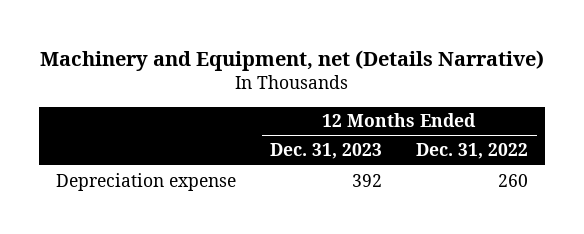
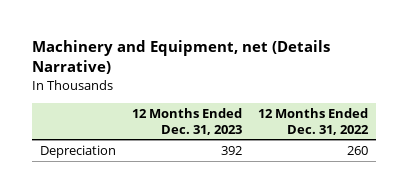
- Depreciation expense | 392 | 260
+ Depreciation | 392 | 260

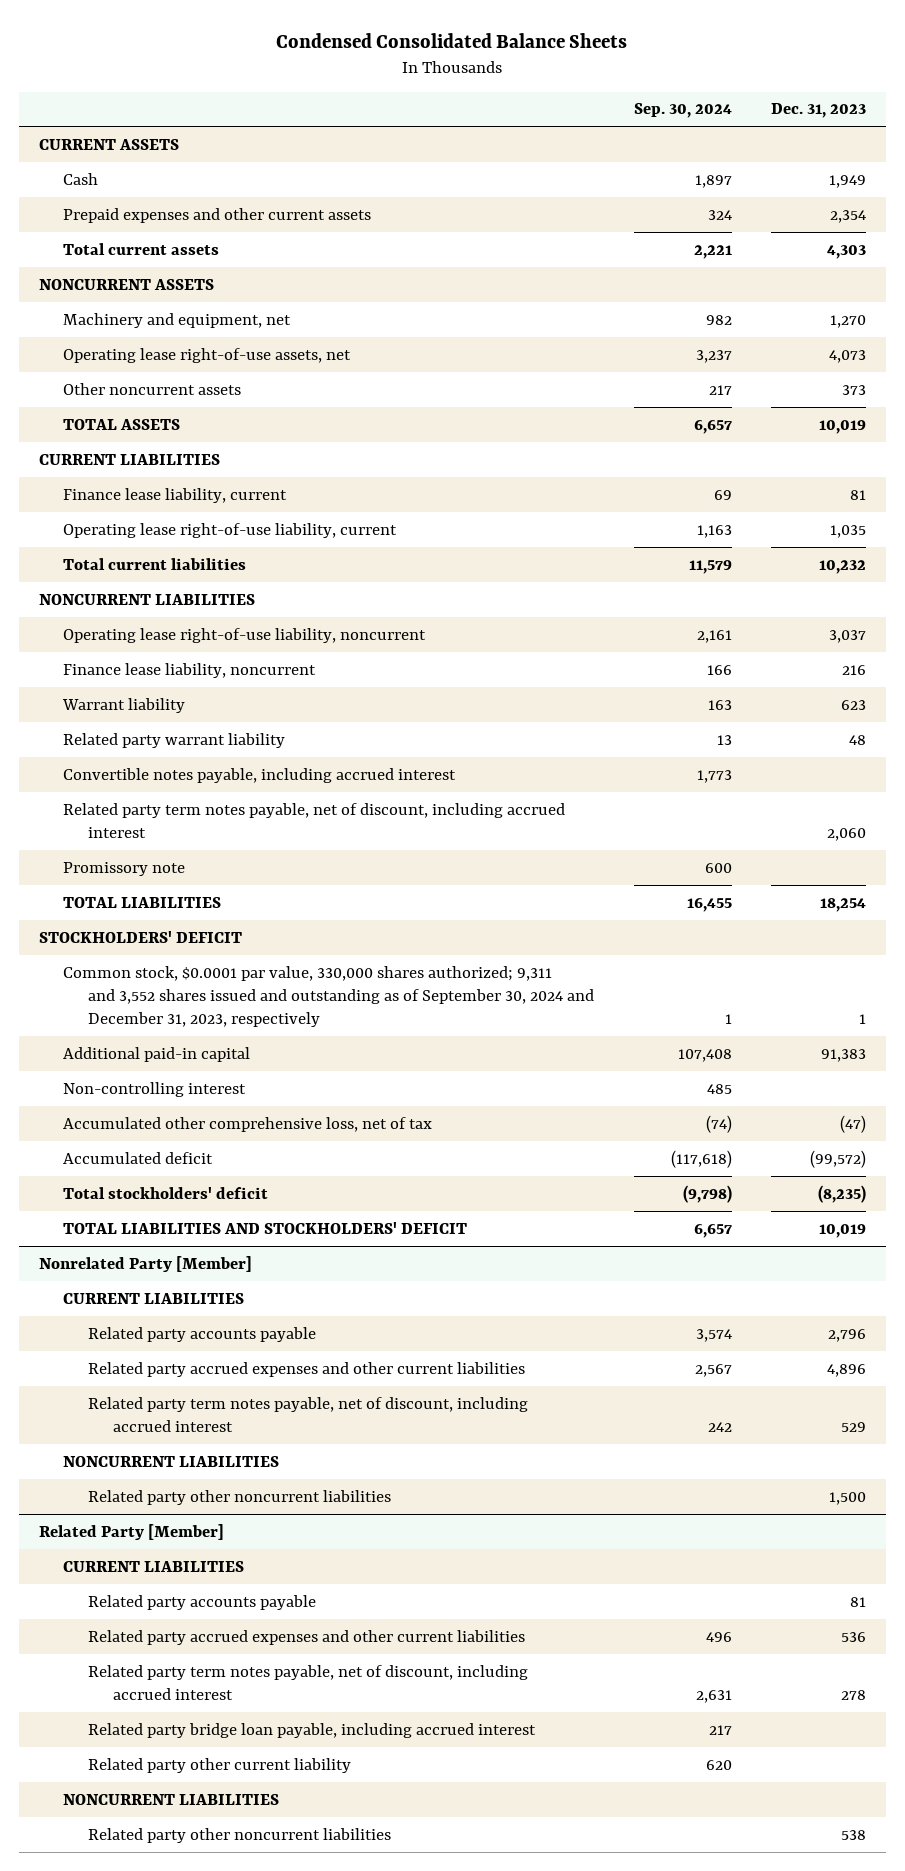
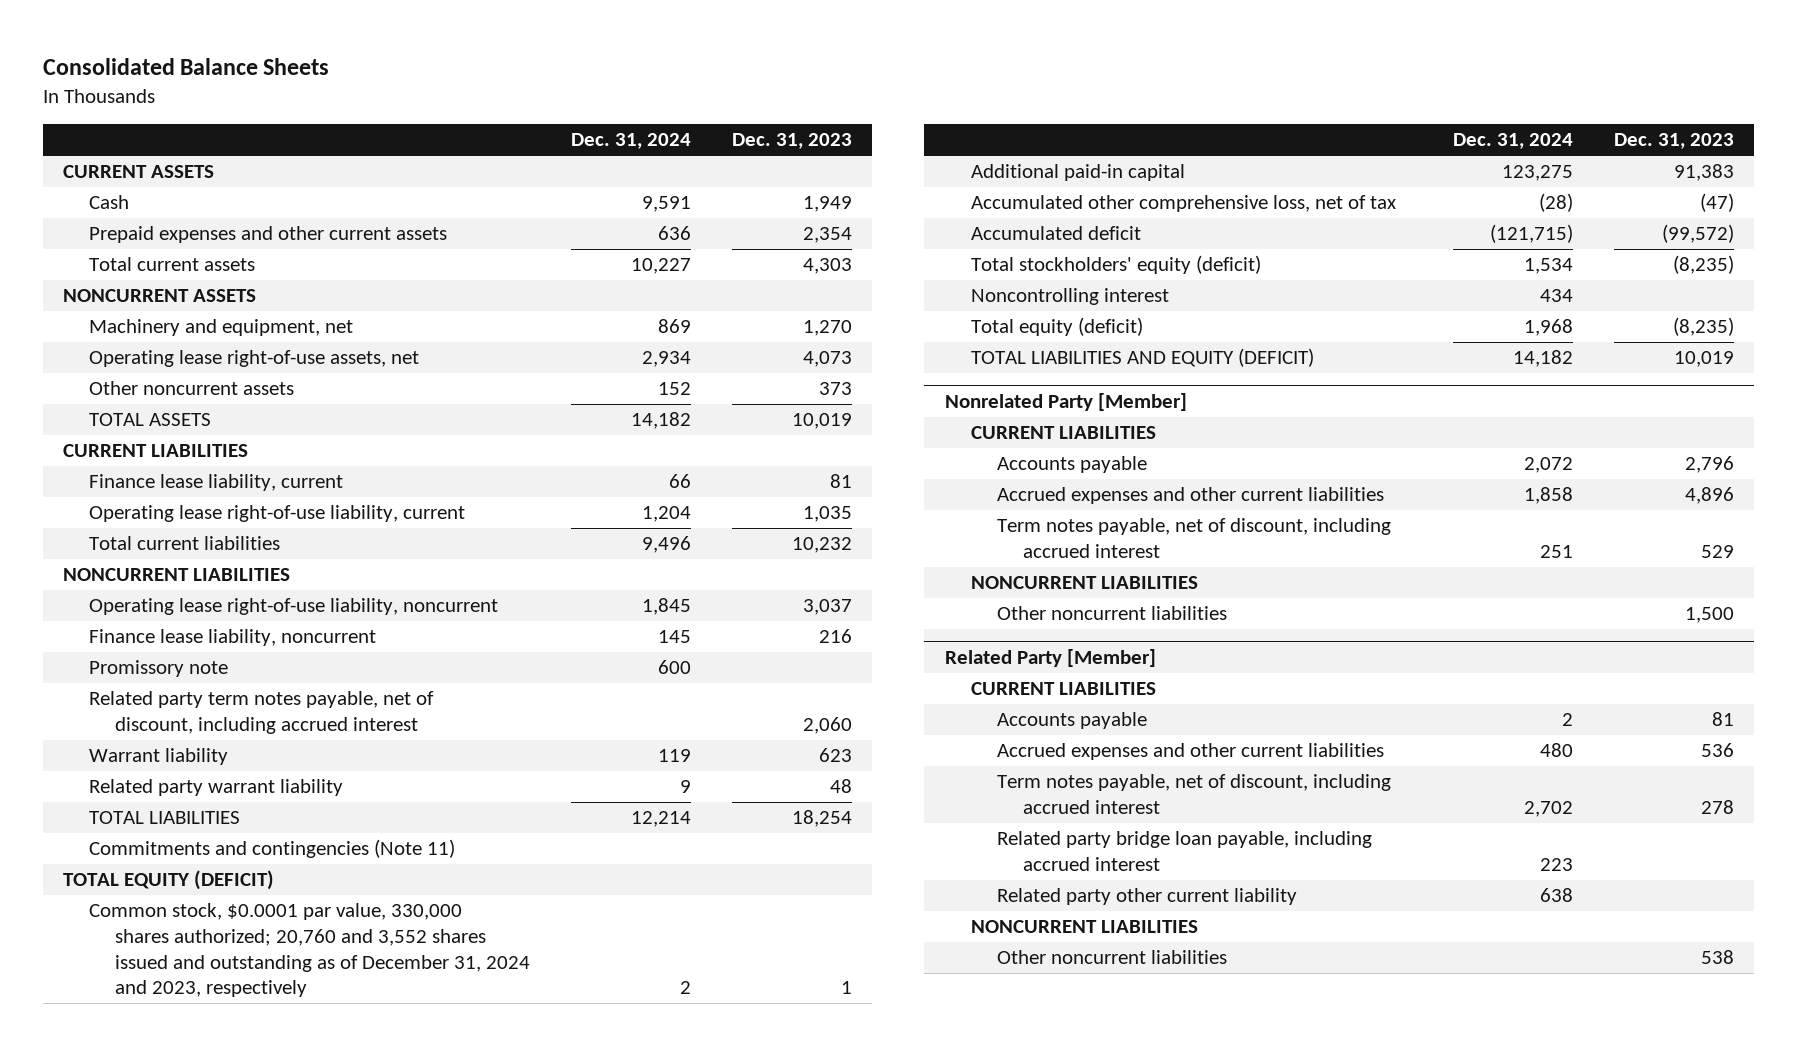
- Condensed Consolidated Balance Sheets
+ Consolidated Balance Sheets
- | Sep. 30, 2024 | Dec. 31, 2023
+ | Dec. 31, 2024 | Dec. 31, 2023
moved up: Promissory note | 600 |
moved up: Related party term notes payable, net of discount, including accrued interest | | 2,060
- Convertible notes payable, including accrued interest | 1,773 |
- STOCKHOLDERS' DEFICIT
- Common stock, $0.0001 par value, 330,000 shares authorized; 9,311 and 3,552 shares issued and outstanding as of September 30, 2024 and December 31, 2023, respectively | 1 | 1
+ Commitments and contingencies (Note 11)
+ TOTAL EQUITY (DEFICIT)
+ Common stock, $0.0001 par value, 330,000 shares authorized; 20,760 and 3,552 shares issued and outstanding as of December 31, 2024 and 2023, respectively | 2 | 1
- Non-controlling interest | 485 |
- Total stockholders' deficit | (9,798) | (8,235)
- TOTAL LIABILITIES AND STOCKHOLDERS' DEFICIT | 6,657 | 10,019
+ Total stockholders' equity (deficit) | 1,534 | (8,235)
+ Noncontrolling interest | 434 |
+ Total equity (deficit) | 1,968 | (8,235)
+ TOTAL LIABILITIES AND EQUITY (DEFICIT) | 14,182 | 10,019
@ Nonrelated Party [Member]
- Related party accounts payable | 3,574 | 2,796
- Related party accrued expenses and other current liabilities | 2,567 | 4,896
- Related party term notes payable, net of discount, including accrued interest | 242 | 529
+ Accounts payable | 2,072 | 2,796
+ Accrued expenses and other current liabilities | 1,858 | 4,896
+ Term notes payable, net of discount, including accrued interest | 251 | 529
- Related party other noncurrent liabilities | | 1,500
+ Other noncurrent liabilities | | 1,500
@ Related Party [Member]
- Related party accounts payable | | 81
- Related party accrued expenses and other current liabilities | 496 | 536
- Related party term notes payable, net of discount, including accrued interest | 2,631 | 278
+ Accounts payable | 2 | 81
+ Accrued expenses and other current liabilities | 480 | 536
+ Term notes payable, net of discount, including accrued interest | 2,702 | 278
- Related party other noncurrent liabilities | | 538
+ Other noncurrent liabilities | | 538

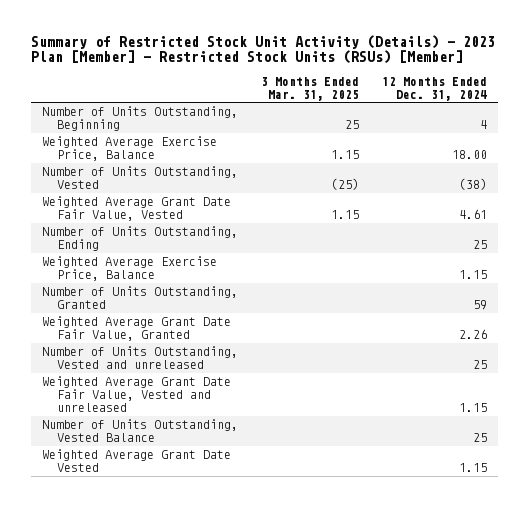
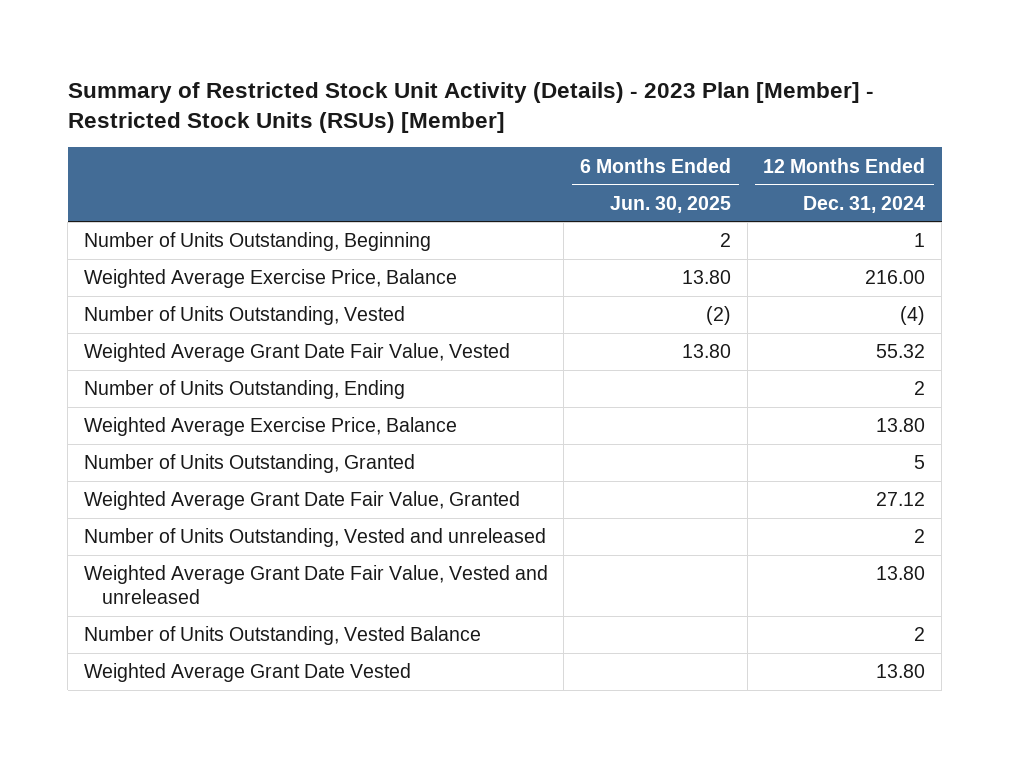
- | 3 Months Ended Mar. 31, 2025 | 12 Months Ended Dec. 31, 2024
+ | 6 Months Ended Jun. 30, 2025 | 12 Months Ended Dec. 31, 2024
- Number of Units Outstanding, Beginning | 25 | 4
- Weighted Average Exercise Price, Balance | 1.15 | 18.00
- Number of Units Outstanding, Vested | (25) | (38)
- Weighted Average Grant Date Fair Value, Vested | 1.15 | 4.61
- Number of Units Outstanding, Ending | | 25
- Weighted Average Exercise Price, Balance | | 1.15
- Number of Units Outstanding, Granted | | 59
- Weighted Average Grant Date Fair Value, Granted | | 2.26
- Number of Units Outstanding, Vested and unreleased | | 25
- Weighted Average Grant Date Fair Value, Vested and unreleased | | 1.15
- Number of Units Outstanding, Vested Balance | | 25
- Weighted Average Grant Date Vested | | 1.15
+ Number of Units Outstanding, Beginning | 2 | 1
+ Weighted Average Exercise Price, Balance | 13.80 | 216.00
+ Number of Units Outstanding, Vested | (2) | (4)
+ Weighted Average Grant Date Fair Value, Vested | 13.80 | 55.32
+ Number of Units Outstanding, Ending | | 2
+ Weighted Average Exercise Price, Balance | | 13.80
+ Number of Units Outstanding, Granted | | 5
+ Weighted Average Grant Date Fair Value, Granted | | 27.12
+ Number of Units Outstanding, Vested and unreleased | | 2
+ Weighted Average Grant Date Fair Value, Vested and unreleased | | 13.80
+ Number of Units Outstanding, Vested Balance | | 2
+ Weighted Average Grant Date Vested | | 13.80

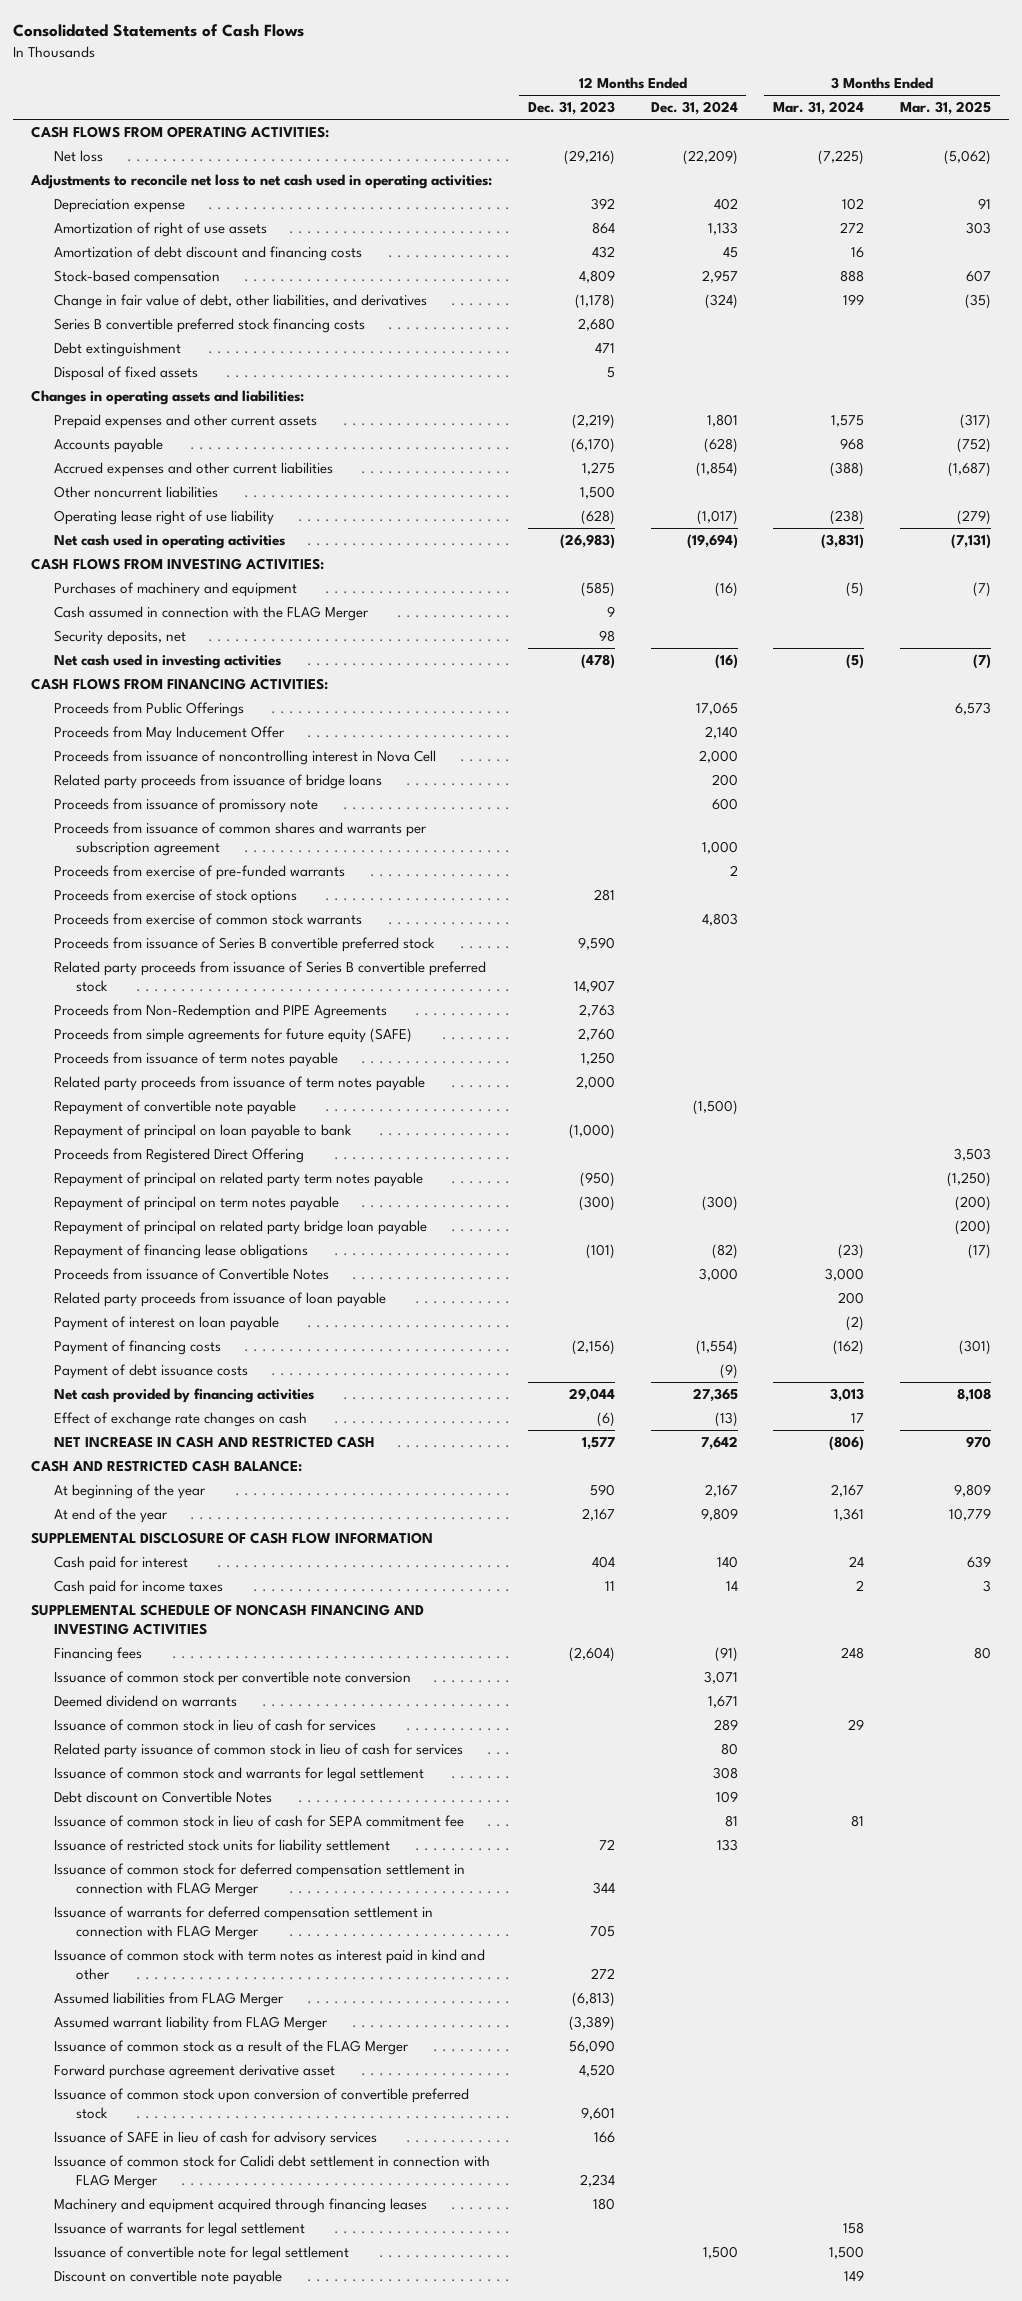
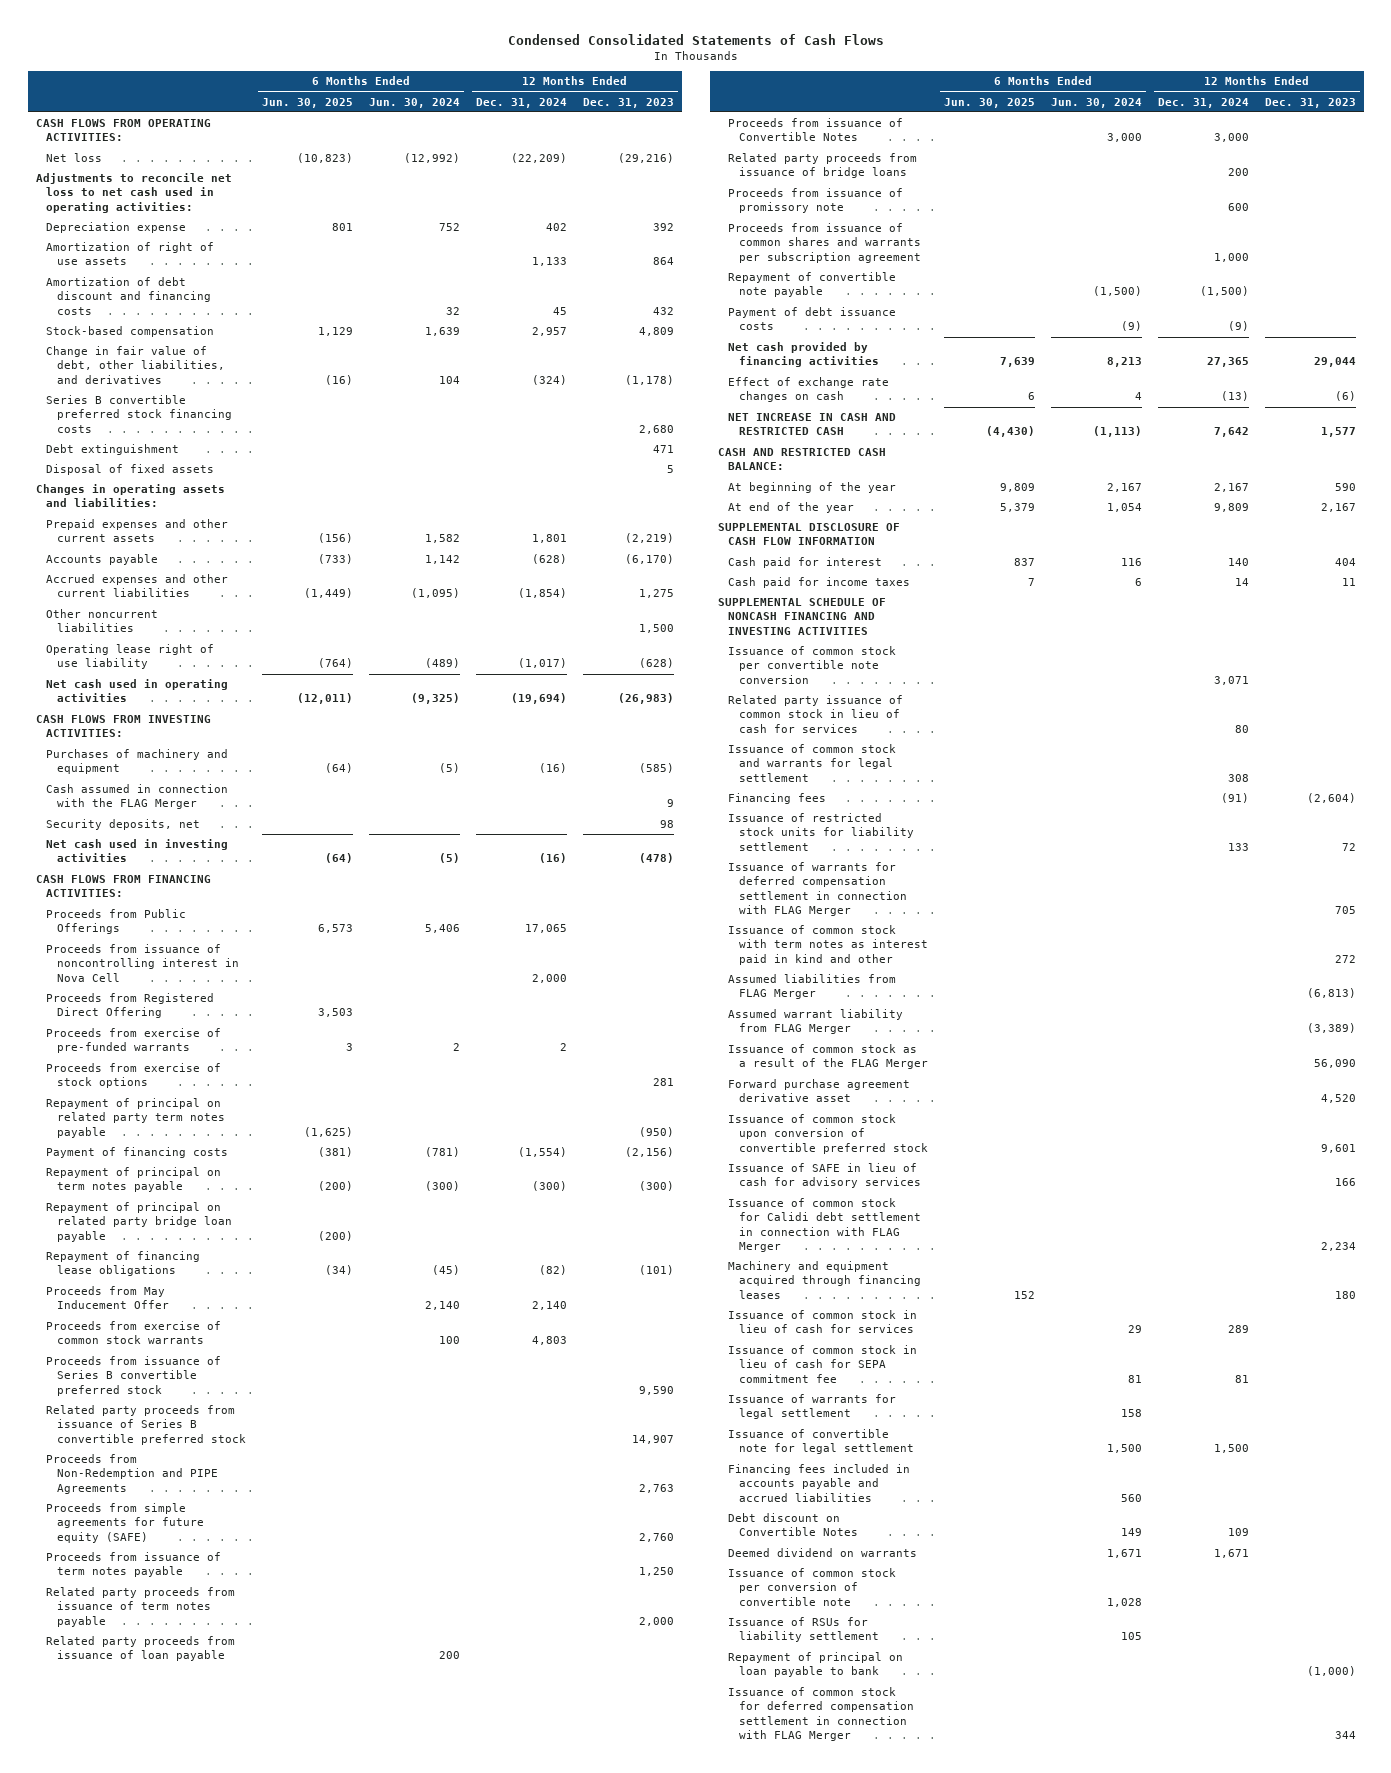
- Consolidated Statements of Cash Flows
+ Condensed Consolidated Statements of Cash Flows
- | 12 Months Ended Dec. 31, 2023 | 12 Months Ended Dec. 31, 2024 | 3 Months Ended Mar. 31, 2024 | 3 Months Ended Mar. 31, 2025
+ | 6 Months Ended Jun. 30, 2025 | 6 Months Ended Jun. 30, 2024 | 12 Months Ended Dec. 31, 2024 | 12 Months Ended Dec. 31, 2023
moved up: Proceeds from Registered Direct Offering | 3,503 | | |
moved up: Repayment of principal on related party term notes payable | (1,625) | | | (950)
moved up: Payment of financing costs | (381) | (781) | (1,554) | (2,156)
moved up: Repayment of principal on term notes payable | (200) | (300) | (300) | (300)
moved up: Repayment of principal on related party bridge loan payable | (200) | | |
moved up: Repayment of financing lease obligations | (34) | (45) | (82) | (101)
moved down: Proceeds from May Inducement Offer | | 2,140 | 2,140 |
- Payment of interest on loan payable | | | (2) |
moved down: Proceeds from issuance of Convertible Notes | | 3,000 | 3,000 |
moved down: Related party proceeds from issuance of bridge loans | | | 200 |
moved down: Proceeds from issuance of promissory note | | | 600 |
moved down: Proceeds from issuance of common shares and warrants per subscription agreement | | | 1,000 |
moved down: Repayment of convertible note payable | | (1,500) | (1,500) |
moved down: Financing fees | | | (91) | (2,604)
moved down: Issuance of common stock in lieu of cash for services | | 29 | 289 |
moved down: Issuance of common stock in lieu of cash for SEPA commitment fee | | 81 | 81 |
- Discount on convertible note payable | | | 149 |
+ Financing fees included in accounts payable and accrued liabilities | | 560 | |
moved down: Debt discount on Convertible Notes | | 149 | 109 |
moved down: Deemed dividend on warrants | | 1,671 | 1,671 |
+ Issuance of common stock per conversion of convertible note | | 1,028 | |
+ Issuance of RSUs for liability settlement | | 105 | |
moved down: Repayment of principal on loan payable to bank | | | | (1,000)
moved down: Issuance of common stock for deferred compensation settlement in connection with FLAG Merger | | | | 344

